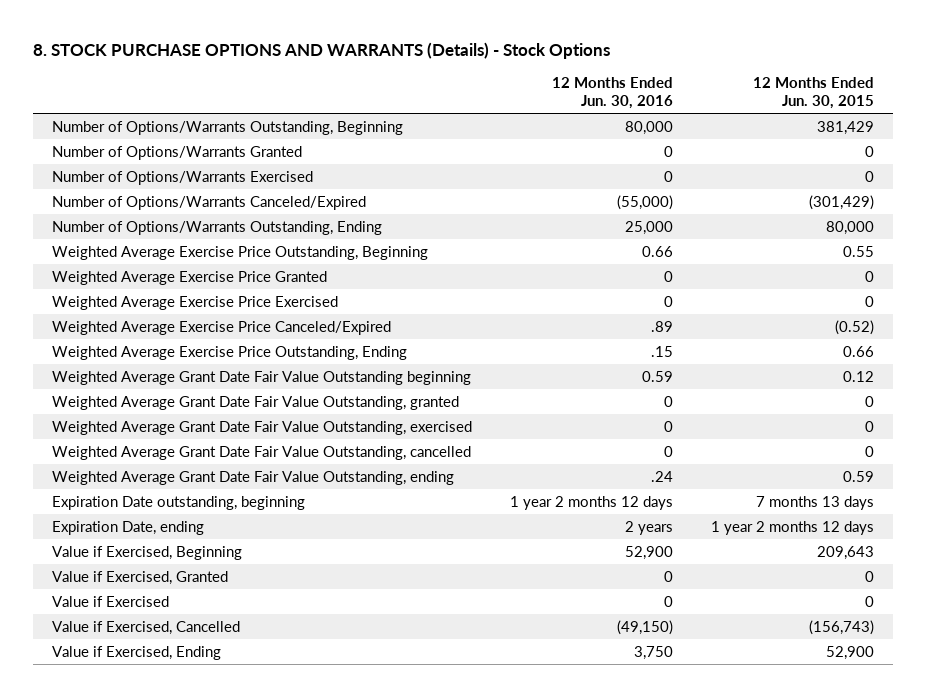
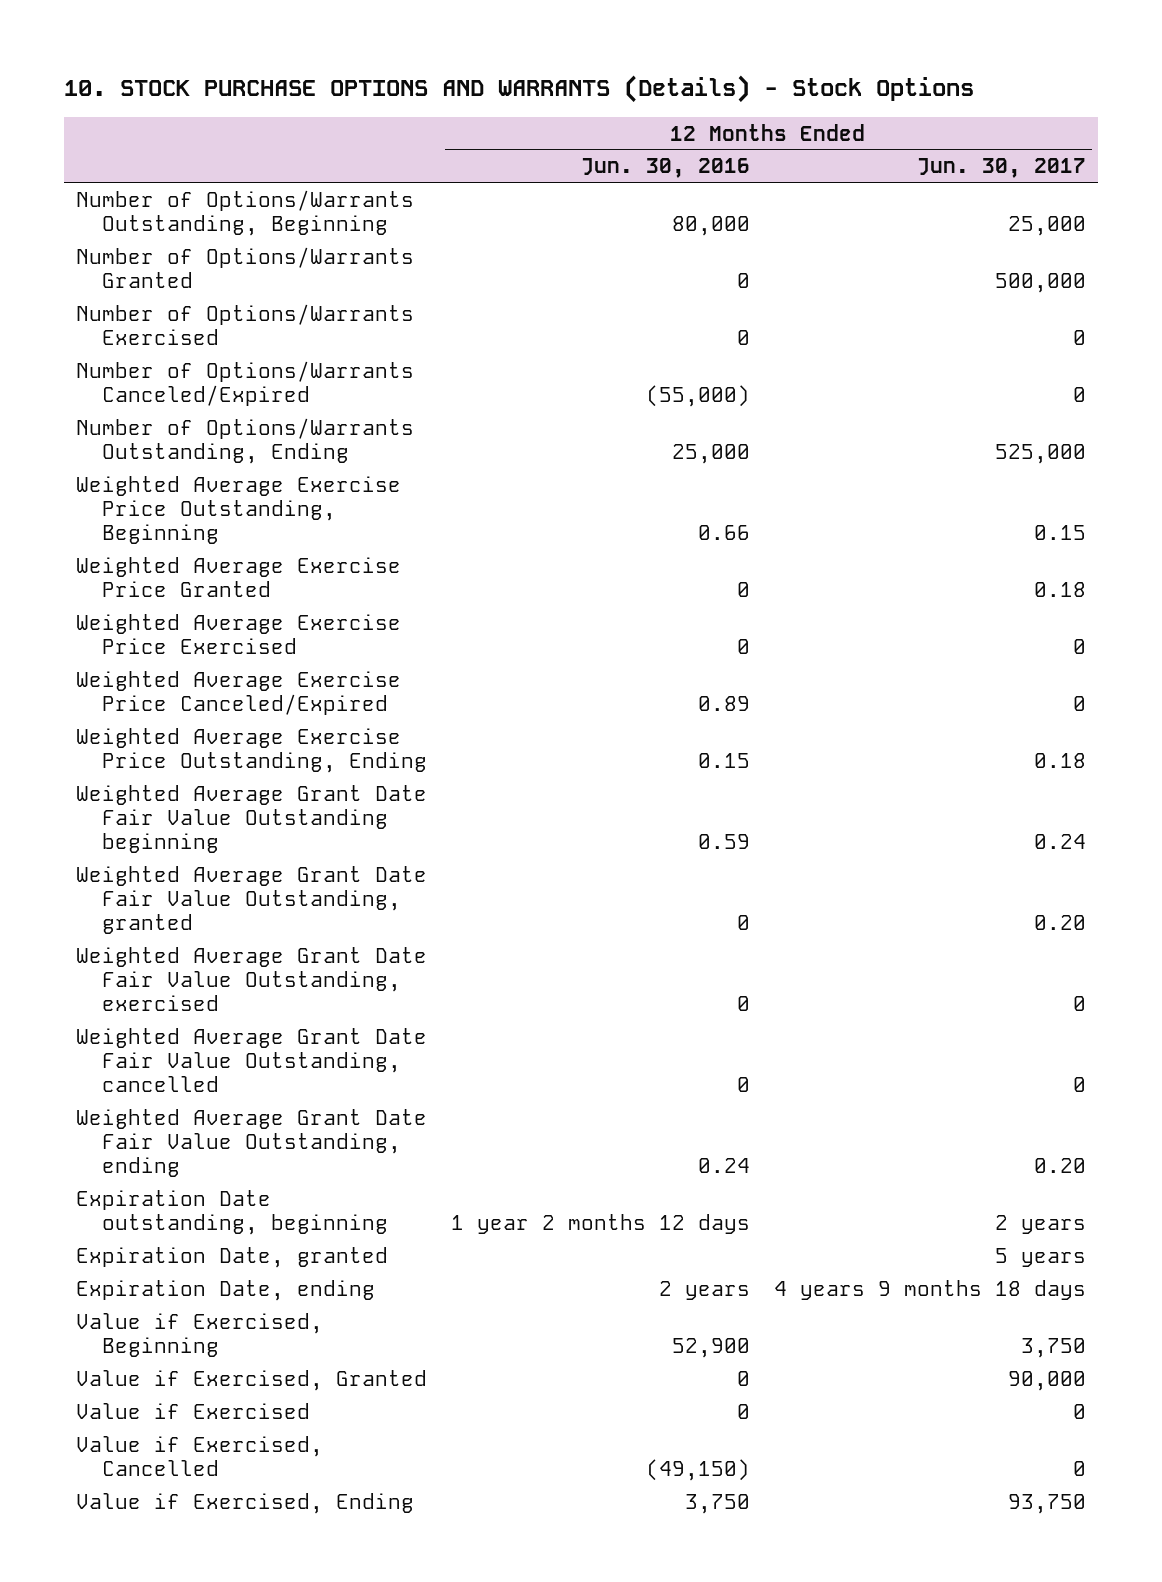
- 8. STOCK PURCHASE OPTIONS AND WARRANTS (Details) - Stock Options
+ 10. STOCK PURCHASE OPTIONS AND WARRANTS (Details) - Stock Options
- | 12 Months Ended Jun. 30, 2016 | 12 Months Ended Jun. 30, 2015
+ | 12 Months Ended Jun. 30, 2016 | 12 Months Ended Jun. 30, 2017
- Weighted Average Exercise Price Canceled/Expired | .89 | (0.52)
- Weighted Average Exercise Price Outstanding, Ending | .15 | 0.66
+ Weighted Average Exercise Price Canceled/Expired | 0.89 | 0
+ Weighted Average Exercise Price Outstanding, Ending | 0.15 | 0.18
- Weighted Average Grant Date Fair Value Outstanding, ending | .24 | 0.59
+ Weighted Average Grant Date Fair Value Outstanding, ending | 0.24 | 0.20
+ Expiration Date, granted | | 5 years

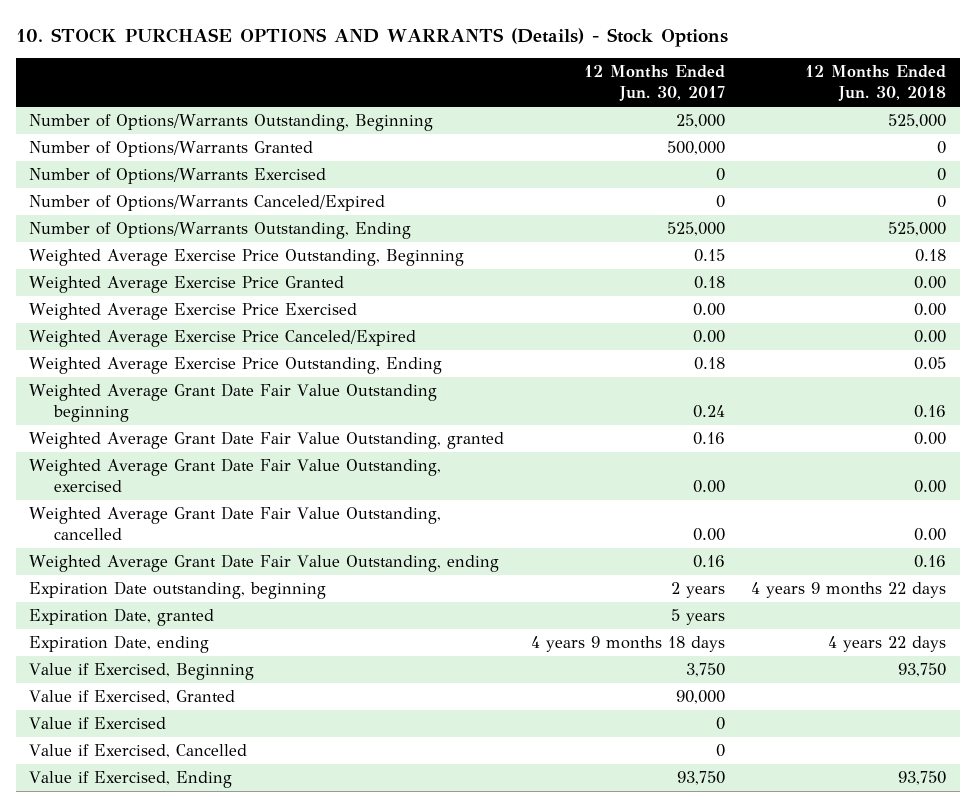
- | 12 Months Ended Jun. 30, 2016 | 12 Months Ended Jun. 30, 2017
+ | 12 Months Ended Jun. 30, 2017 | 12 Months Ended Jun. 30, 2018
- Weighted Average Exercise Price Exercised | 0 | 0
- Weighted Average Exercise Price Canceled/Expired | 0.89 | 0
+ Weighted Average Exercise Price Exercised | 0.00 | 0.00
+ Weighted Average Exercise Price Canceled/Expired | 0.00 | 0.00
- Weighted Average Grant Date Fair Value Outstanding, granted | 0 | 0.20
- Weighted Average Grant Date Fair Value Outstanding, exercised | 0 | 0
- Weighted Average Grant Date Fair Value Outstanding, cancelled | 0 | 0
- Weighted Average Grant Date Fair Value Outstanding, ending | 0.24 | 0.20
+ Weighted Average Grant Date Fair Value Outstanding, granted | 0.16 | 0.00
+ Weighted Average Grant Date Fair Value Outstanding, exercised | 0.00 | 0.00
+ Weighted Average Grant Date Fair Value Outstanding, cancelled | 0.00 | 0.00
+ Weighted Average Grant Date Fair Value Outstanding, ending | 0.16 | 0.16

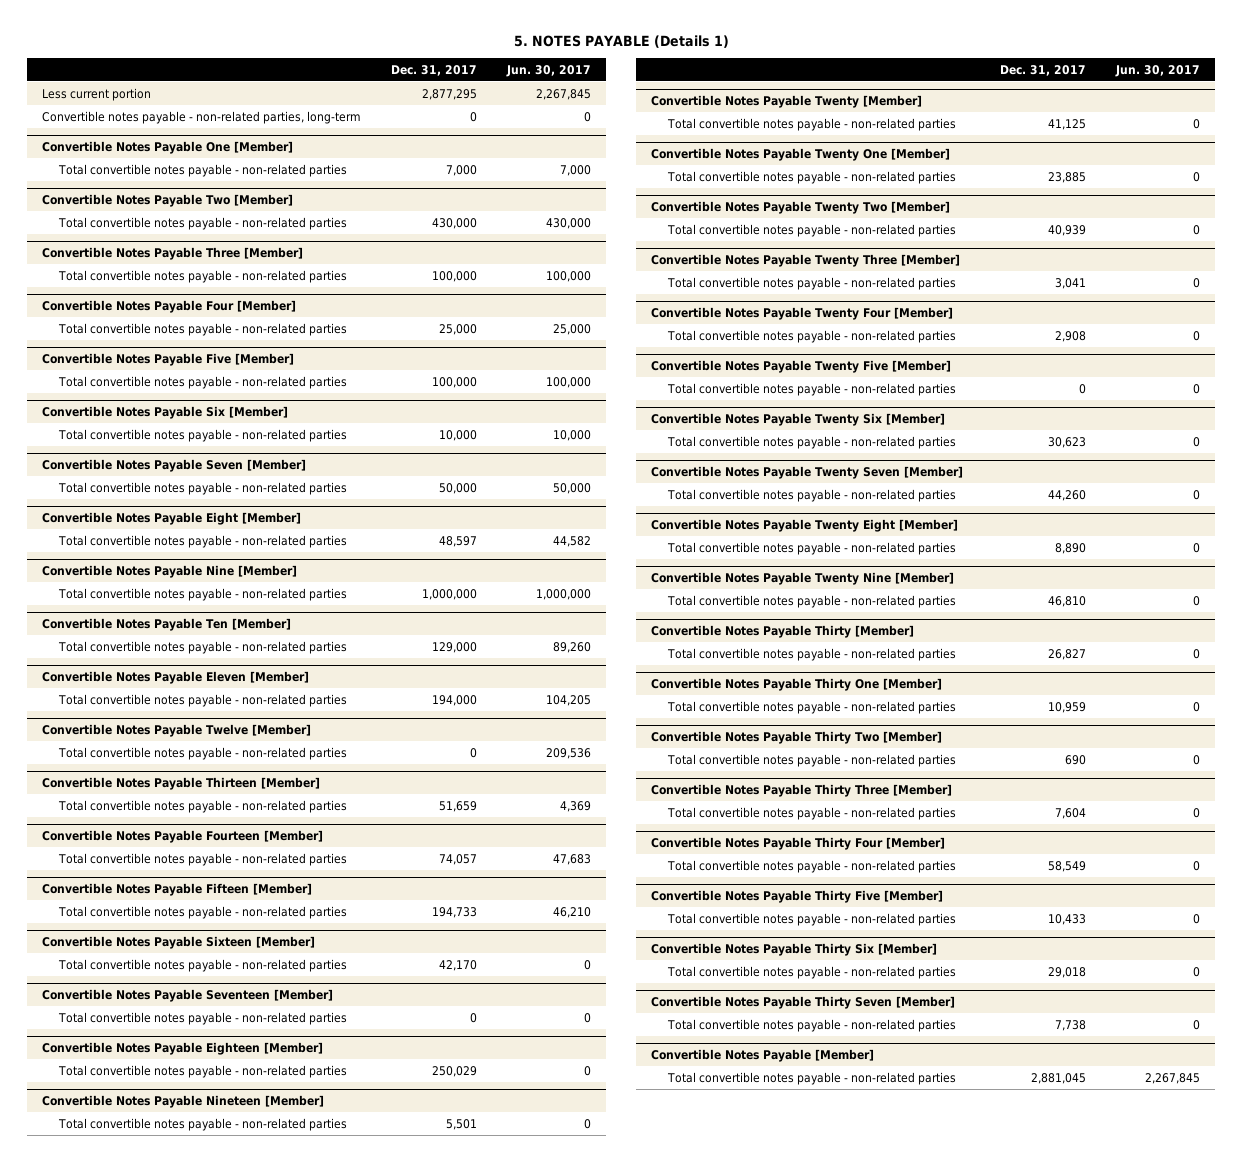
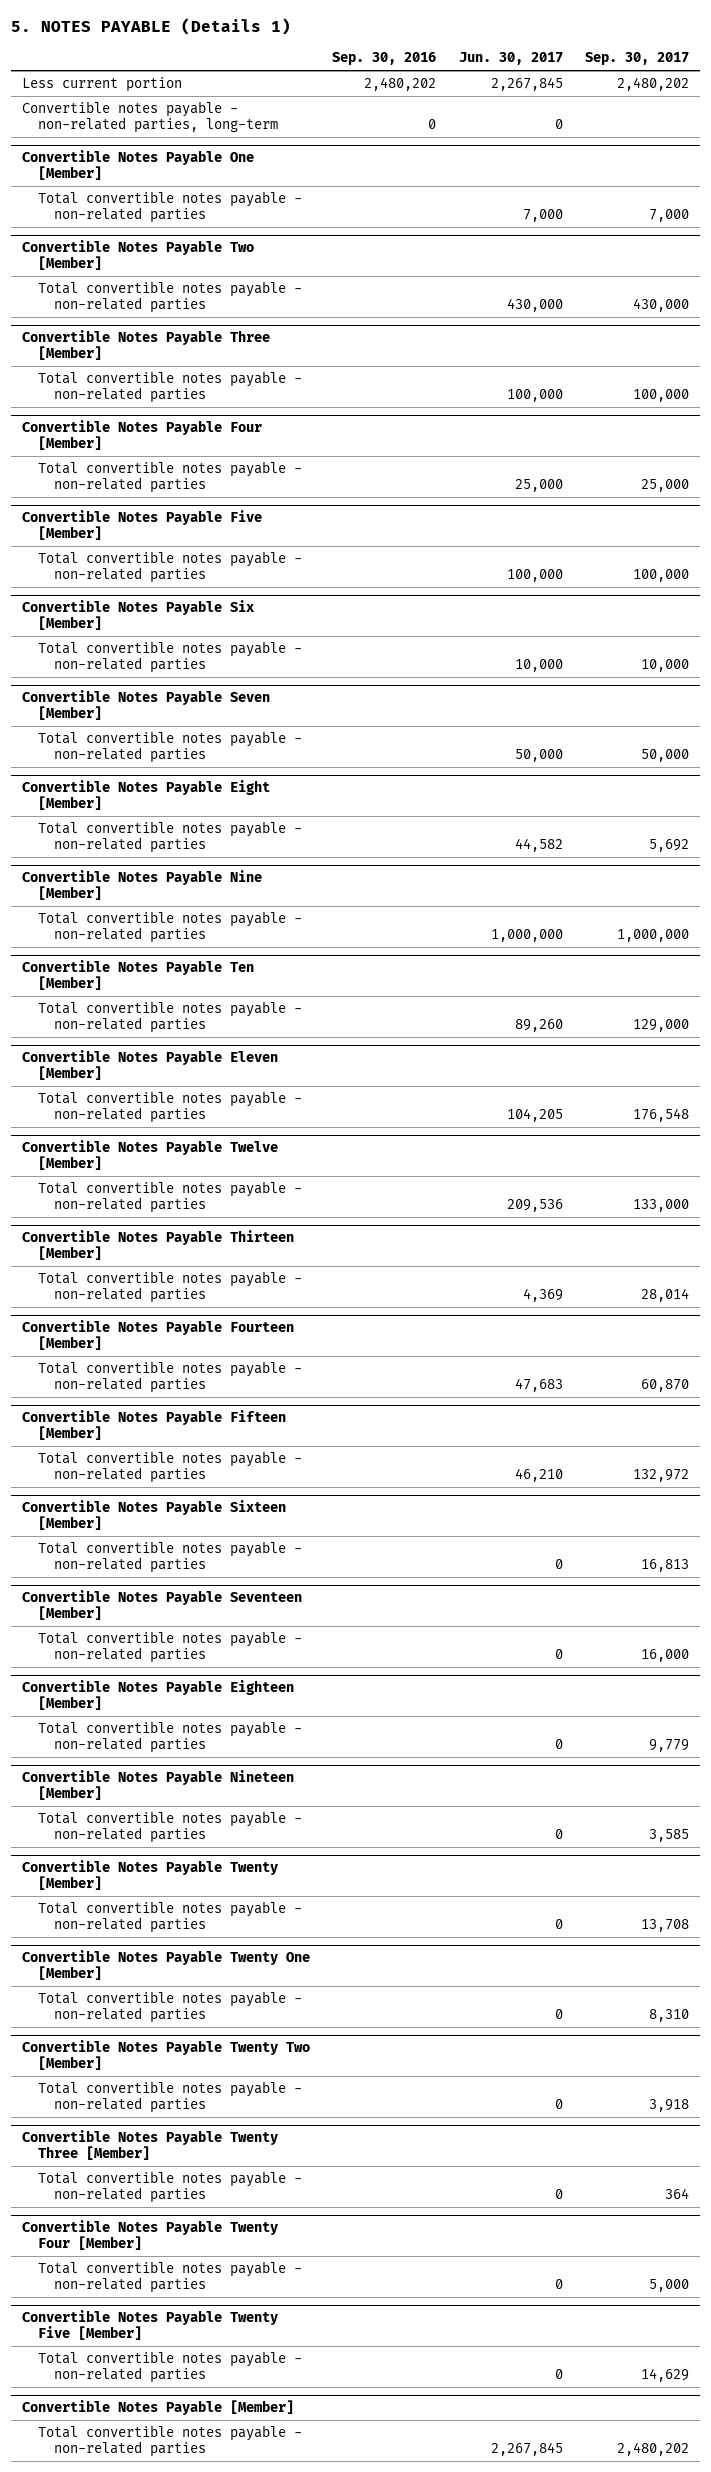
- | Dec. 31, 2017 | Jun. 30, 2017
+ | Sep. 30, 2016 | Jun. 30, 2017 | Sep. 30, 2017
- Convertible Notes Payable Twenty Six [Member]
- Total convertible notes payable - non-related parties | 30,623 | 0
- Convertible Notes Payable Twenty Seven [Member]
- Total convertible notes payable - non-related parties | 44,260 | 0
- Convertible Notes Payable Twenty Eight [Member]
- Total convertible notes payable - non-related parties | 8,890 | 0
- Convertible Notes Payable Twenty Nine [Member]
- Total convertible notes payable - non-related parties | 46,810 | 0
- Convertible Notes Payable Thirty [Member]
- Total convertible notes payable - non-related parties | 26,827 | 0
- Convertible Notes Payable Thirty One [Member]
- Total convertible notes payable - non-related parties | 10,959 | 0
- Convertible Notes Payable Thirty Two [Member]
- Total convertible notes payable - non-related parties | 690 | 0
- Convertible Notes Payable Thirty Three [Member]
- Total convertible notes payable - non-related parties | 7,604 | 0
- Convertible Notes Payable Thirty Four [Member]
- Total convertible notes payable - non-related parties | 58,549 | 0
- Convertible Notes Payable Thirty Five [Member]
- Total convertible notes payable - non-related parties | 10,433 | 0
- Convertible Notes Payable Thirty Six [Member]
- Total convertible notes payable - non-related parties | 29,018 | 0
- Convertible Notes Payable Thirty Seven [Member]
- Total convertible notes payable - non-related parties | 7,738 | 0

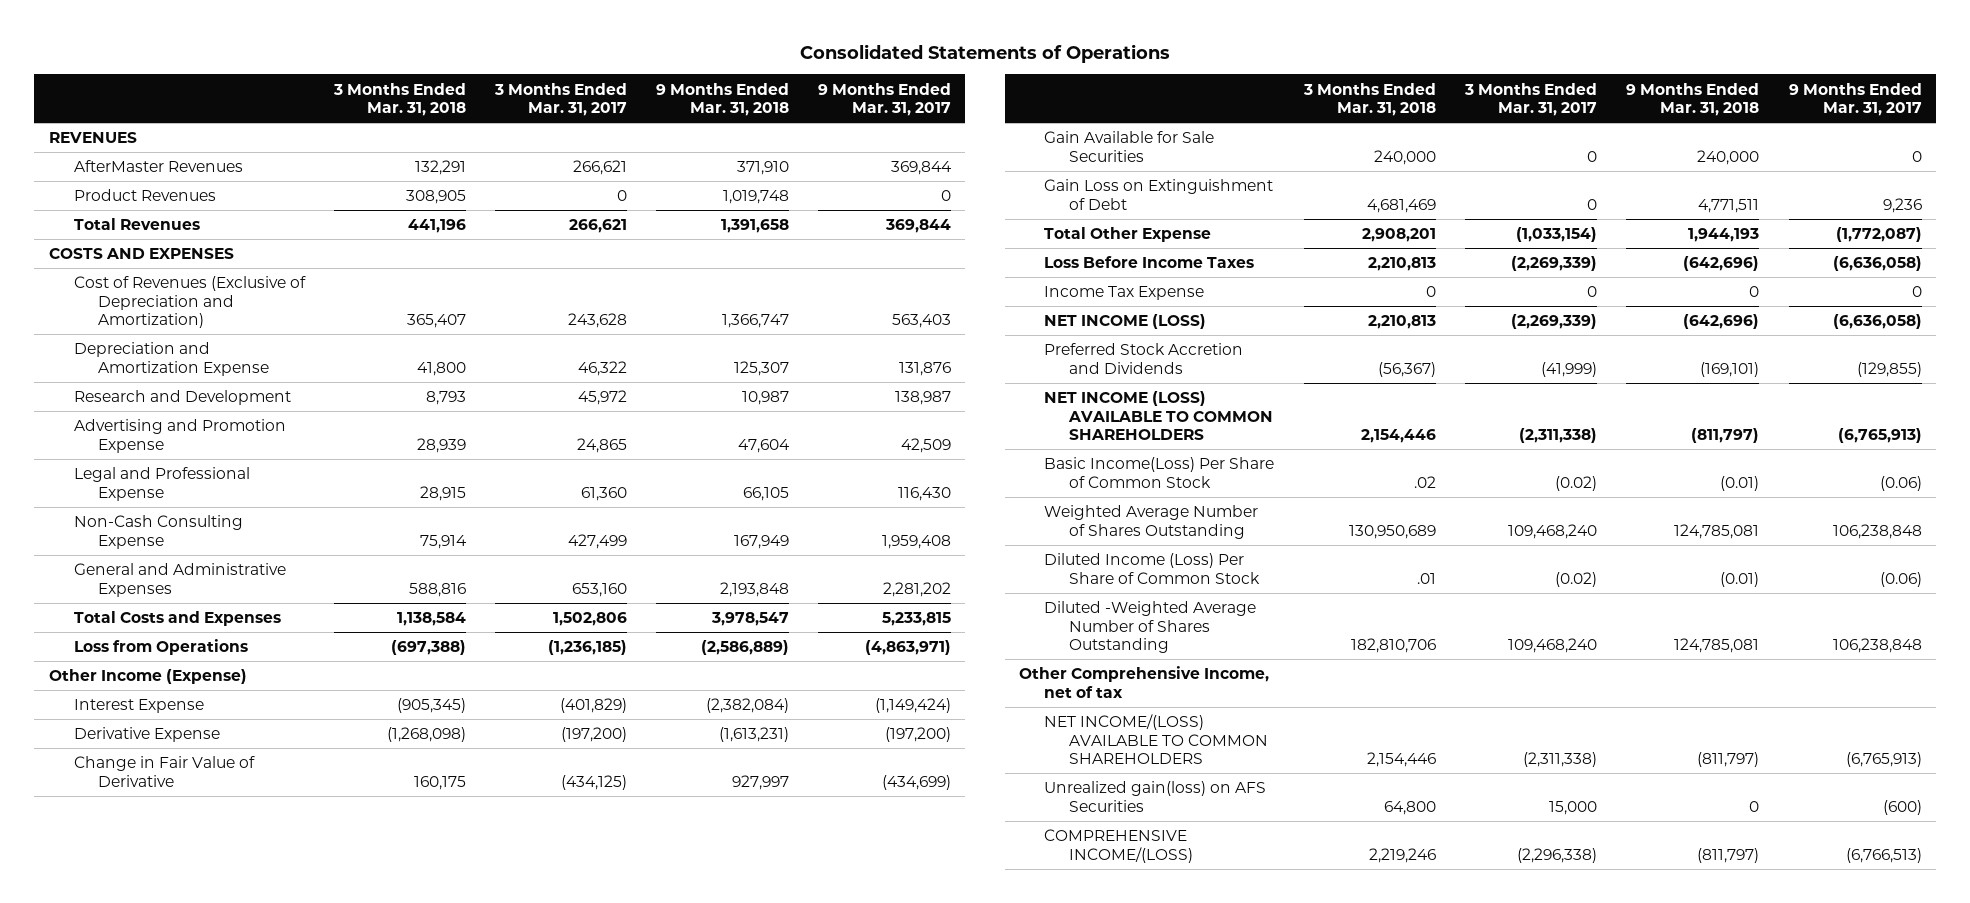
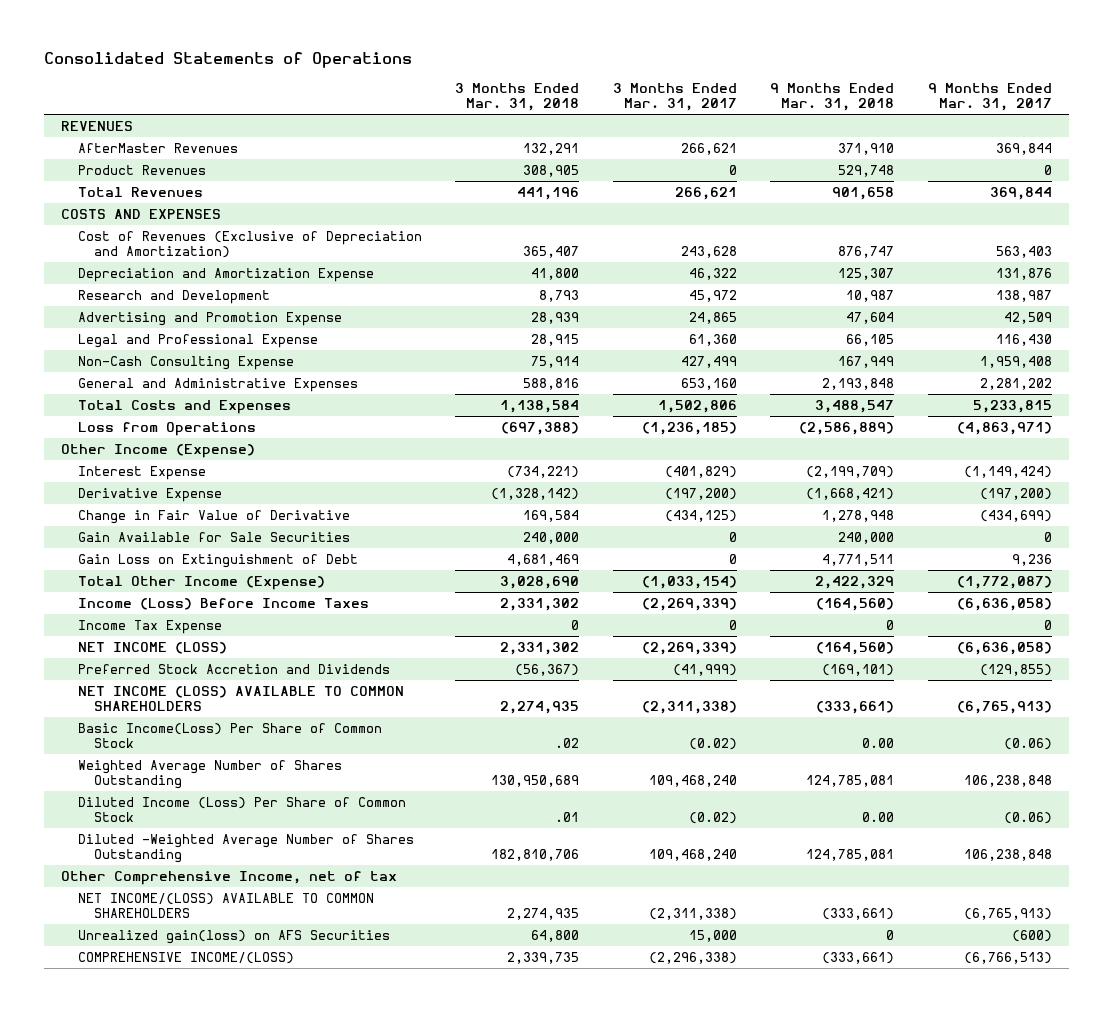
- Product Revenues | 308,905 | 0 | 1,019,748 | 0
- Total Revenues | 441,196 | 266,621 | 1,391,658 | 369,844
+ Product Revenues | 308,905 | 0 | 529,748 | 0
+ Total Revenues | 441,196 | 266,621 | 901,658 | 369,844
- Cost of Revenues (Exclusive of Depreciation and Amortization) | 365,407 | 243,628 | 1,366,747 | 563,403
+ Cost of Revenues (Exclusive of Depreciation and Amortization) | 365,407 | 243,628 | 876,747 | 563,403
- Total Costs and Expenses | 1,138,584 | 1,502,806 | 3,978,547 | 5,233,815
+ Total Costs and Expenses | 1,138,584 | 1,502,806 | 3,488,547 | 5,233,815
- Interest Expense | (905,345) | (401,829) | (2,382,084) | (1,149,424)
- Derivative Expense | (1,268,098) | (197,200) | (1,613,231) | (197,200)
- Change in Fair Value of Derivative | 160,175 | (434,125) | 927,997 | (434,699)
+ Interest Expense | (734,221) | (401,829) | (2,199,709) | (1,149,424)
+ Derivative Expense | (1,328,142) | (197,200) | (1,668,421) | (197,200)
+ Change in Fair Value of Derivative | 169,584 | (434,125) | 1,278,948 | (434,699)
- Total Other Expense | 2,908,201 | (1,033,154) | 1,944,193 | (1,772,087)
- Loss Before Income Taxes | 2,210,813 | (2,269,339) | (642,696) | (6,636,058)
+ Total Other Income (Expense) | 3,028,690 | (1,033,154) | 2,422,329 | (1,772,087)
+ Income (Loss) Before Income Taxes | 2,331,302 | (2,269,339) | (164,560) | (6,636,058)
- NET INCOME (LOSS) | 2,210,813 | (2,269,339) | (642,696) | (6,636,058)
+ NET INCOME (LOSS) | 2,331,302 | (2,269,339) | (164,560) | (6,636,058)
- NET INCOME (LOSS) AVAILABLE TO COMMON SHAREHOLDERS | 2,154,446 | (2,311,338) | (811,797) | (6,765,913)
- Basic Income(Loss) Per Share of Common Stock | .02 | (0.02) | (0.01) | (0.06)
+ NET INCOME (LOSS) AVAILABLE TO COMMON SHAREHOLDERS | 2,274,935 | (2,311,338) | (333,661) | (6,765,913)
+ Basic Income(Loss) Per Share of Common Stock | .02 | (0.02) | 0.00 | (0.06)
- Diluted Income (Loss) Per Share of Common Stock | .01 | (0.02) | (0.01) | (0.06)
+ Diluted Income (Loss) Per Share of Common Stock | .01 | (0.02) | 0.00 | (0.06)
- NET INCOME/(LOSS) AVAILABLE TO COMMON SHAREHOLDERS | 2,154,446 | (2,311,338) | (811,797) | (6,765,913)
+ NET INCOME/(LOSS) AVAILABLE TO COMMON SHAREHOLDERS | 2,274,935 | (2,311,338) | (333,661) | (6,765,913)
- COMPREHENSIVE INCOME/(LOSS) | 2,219,246 | (2,296,338) | (811,797) | (6,766,513)
+ COMPREHENSIVE INCOME/(LOSS) | 2,339,735 | (2,296,338) | (333,661) | (6,766,513)

